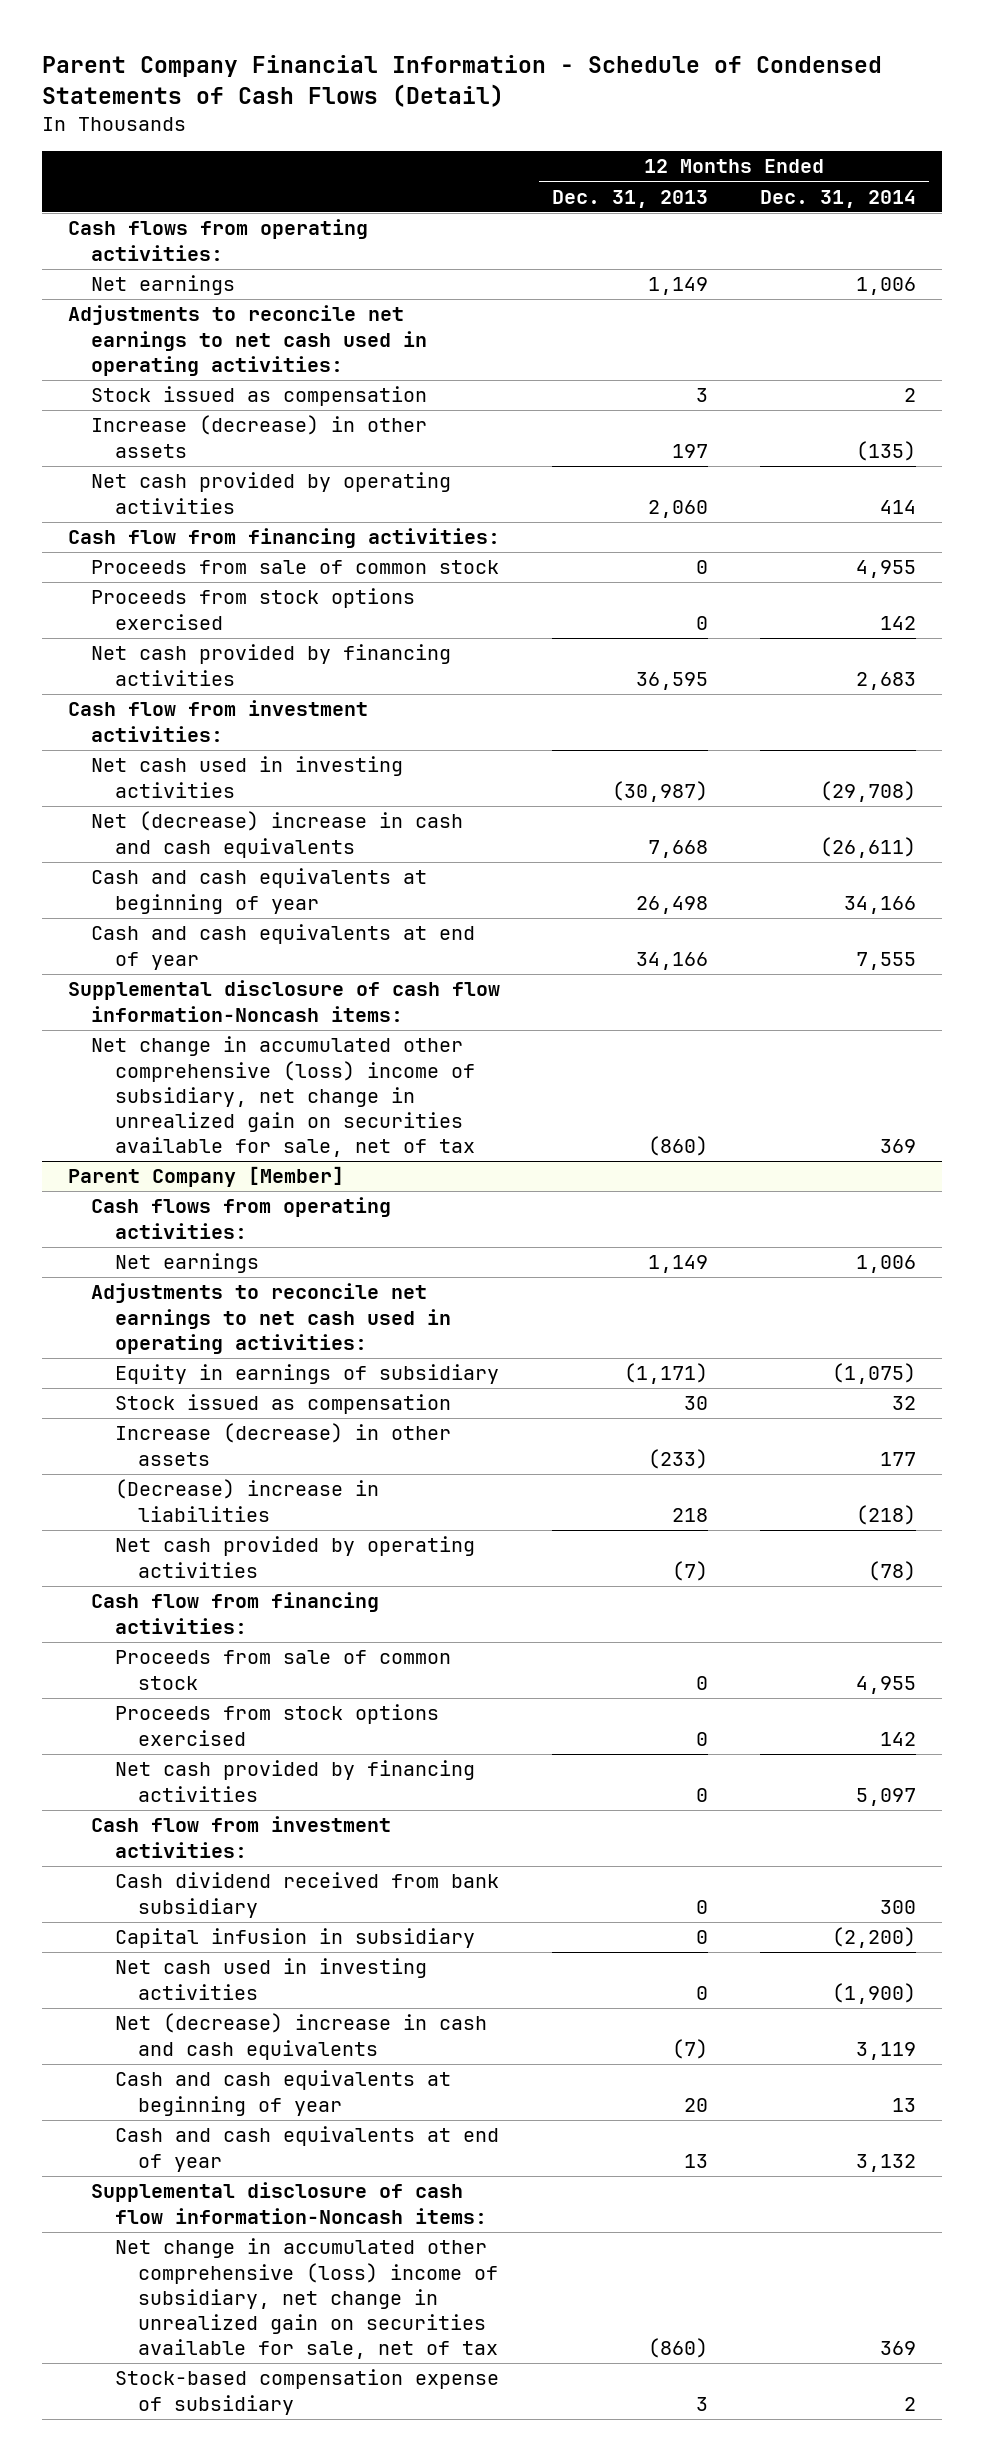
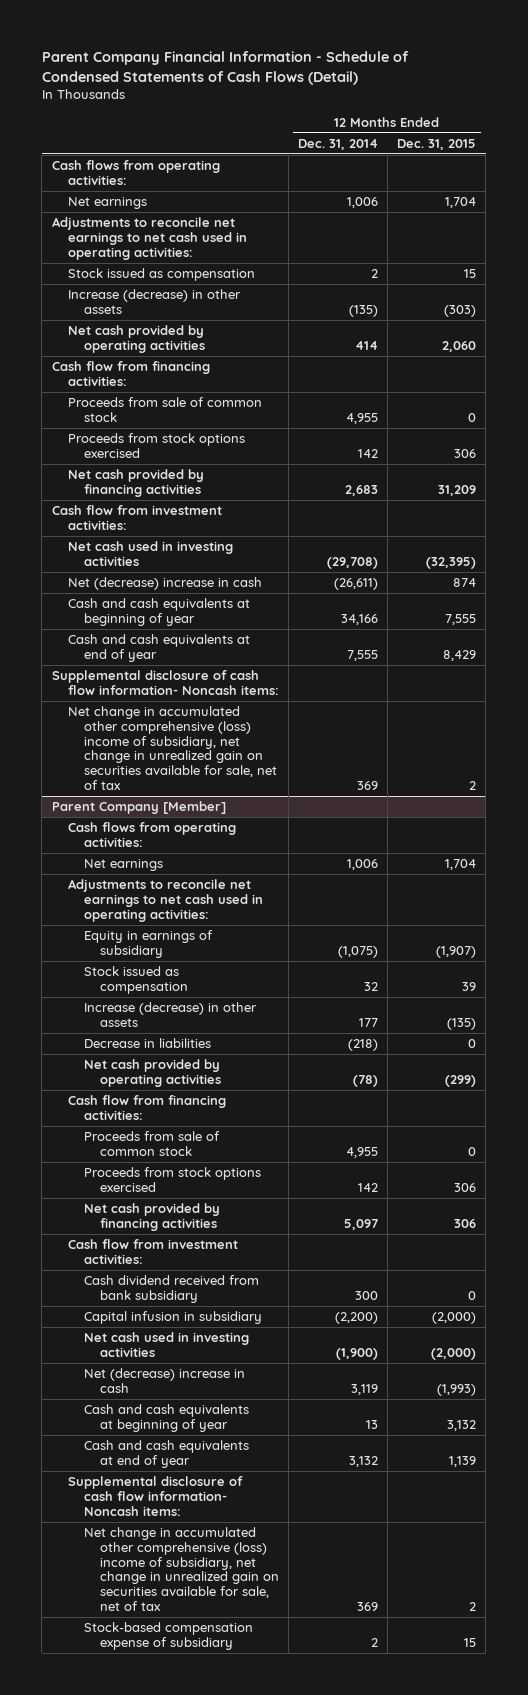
- | 12 Months Ended Dec. 31, 2013 | 12 Months Ended Dec. 31, 2014
+ | 12 Months Ended Dec. 31, 2014 | 12 Months Ended Dec. 31, 2015
- Net (decrease) increase in cash and cash equivalents | 7,668 | (26,611)
+ Net (decrease) increase in cash | (26,611) | 874
- Supplemental disclosure of cash flow information-Noncash items:
+ Supplemental disclosure of cash flow information- Noncash items:
@ Parent Company [Member]
- (Decrease) increase in liabilities | 218 | (218)
+ Decrease in liabilities | (218) | 0
- Net (decrease) increase in cash and cash equivalents | (7) | 3,119
+ Net (decrease) increase in cash | 3,119 | (1,993)
- Supplemental disclosure of cash flow information-Noncash items:
+ Supplemental disclosure of cash flow information- Noncash items:

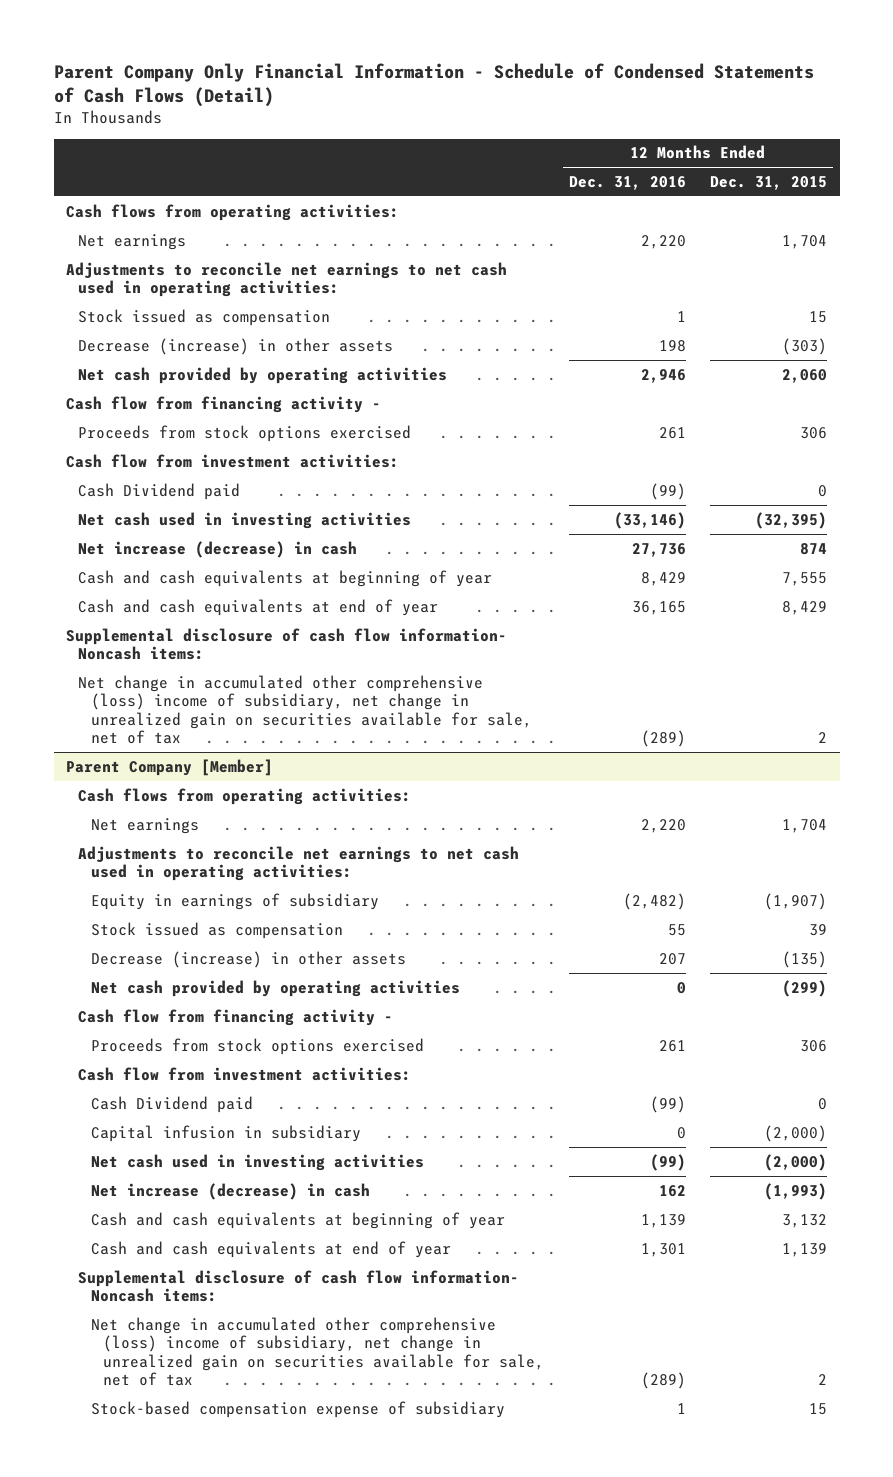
- Parent Company Financial Information - Schedule of Condensed Statements of Cash Flows (Detail)
+ Parent Company Only Financial Information - Schedule of Condensed Statements of Cash Flows (Detail)
- | 12 Months Ended Dec. 31, 2014 | 12 Months Ended Dec. 31, 2015
+ | 12 Months Ended Dec. 31, 2016 | 12 Months Ended Dec. 31, 2015
- Increase (decrease) in other assets | (135) | (303)
+ Decrease (increase) in other assets | 198 | (303)
- Cash flow from financing activities:
- Proceeds from sale of common stock | 4,955 | 0
+ Cash flow from financing activity -
- Net cash provided by financing activities | 2,683 | 31,209
+ Cash Dividend paid | (99) | 0
- Net (decrease) increase in cash | (26,611) | 874
+ Net increase (decrease) in cash | 27,736 | 874
@ Parent Company [Member]
- Increase (decrease) in other assets | 177 | (135)
- Decrease in liabilities | (218) | 0
+ Decrease (increase) in other assets | 207 | (135)
- Cash flow from financing activities:
- Proceeds from sale of common stock | 4,955 | 0
+ Cash flow from financing activity -
- Net cash provided by financing activities | 5,097 | 306
- Cash dividend received from bank subsidiary | 300 | 0
+ Cash Dividend paid | (99) | 0
- Net (decrease) increase in cash | 3,119 | (1,993)
+ Net increase (decrease) in cash | 162 | (1,993)

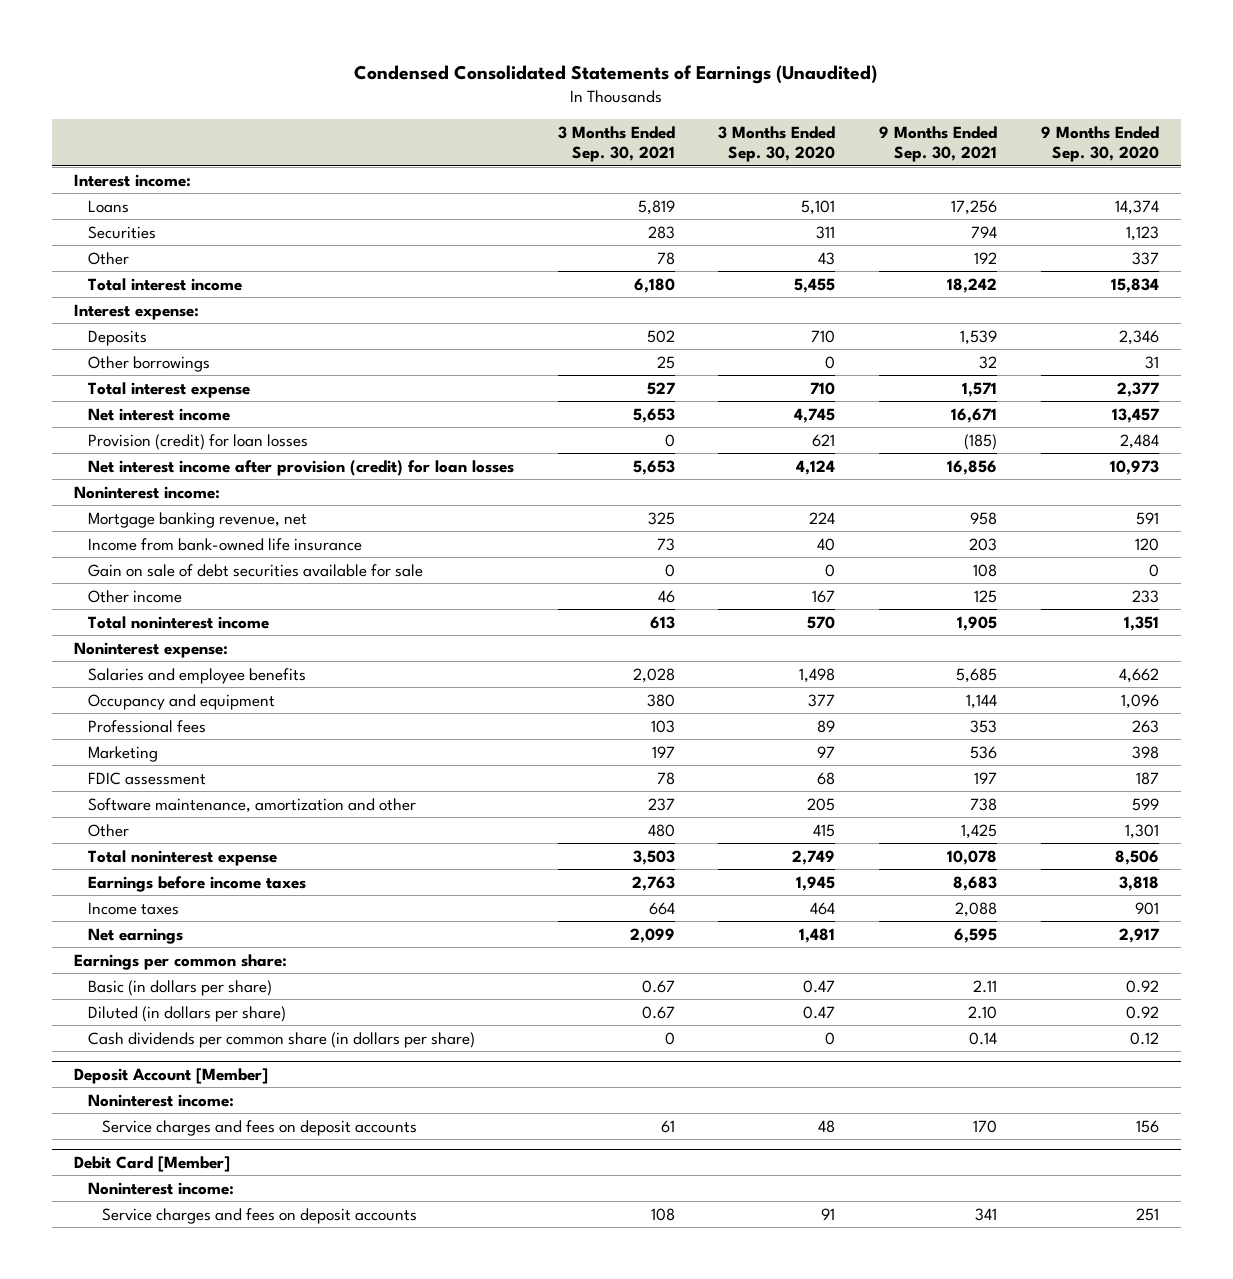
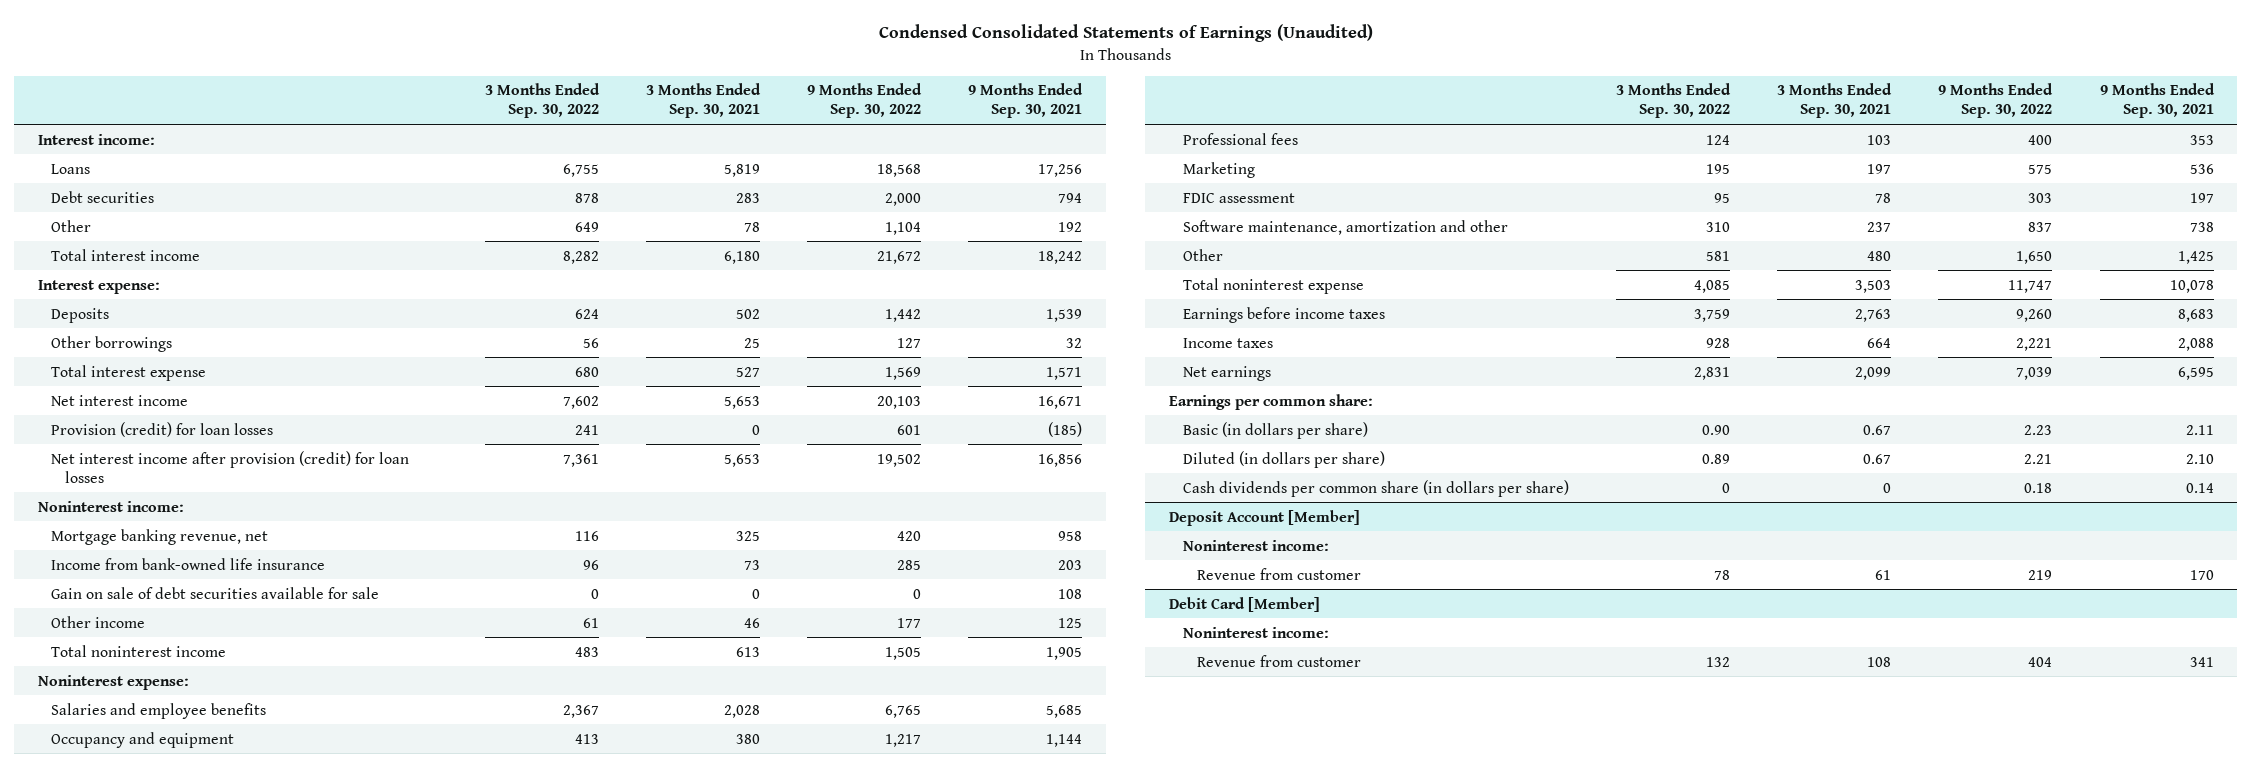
- | 3 Months Ended Sep. 30, 2021 | 3 Months Ended Sep. 30, 2020 | 9 Months Ended Sep. 30, 2021 | 9 Months Ended Sep. 30, 2020
+ | 3 Months Ended Sep. 30, 2022 | 3 Months Ended Sep. 30, 2021 | 9 Months Ended Sep. 30, 2022 | 9 Months Ended Sep. 30, 2021
- Securities | 283 | 311 | 794 | 1,123
+ Debt securities | 878 | 283 | 2,000 | 794
@ Deposit Account [Member]
- Service charges and fees on deposit accounts | 61 | 48 | 170 | 156
+ Revenue from customer | 78 | 61 | 219 | 170
@ Debit Card [Member]
- Service charges and fees on deposit accounts | 108 | 91 | 341 | 251
+ Revenue from customer | 132 | 108 | 404 | 341

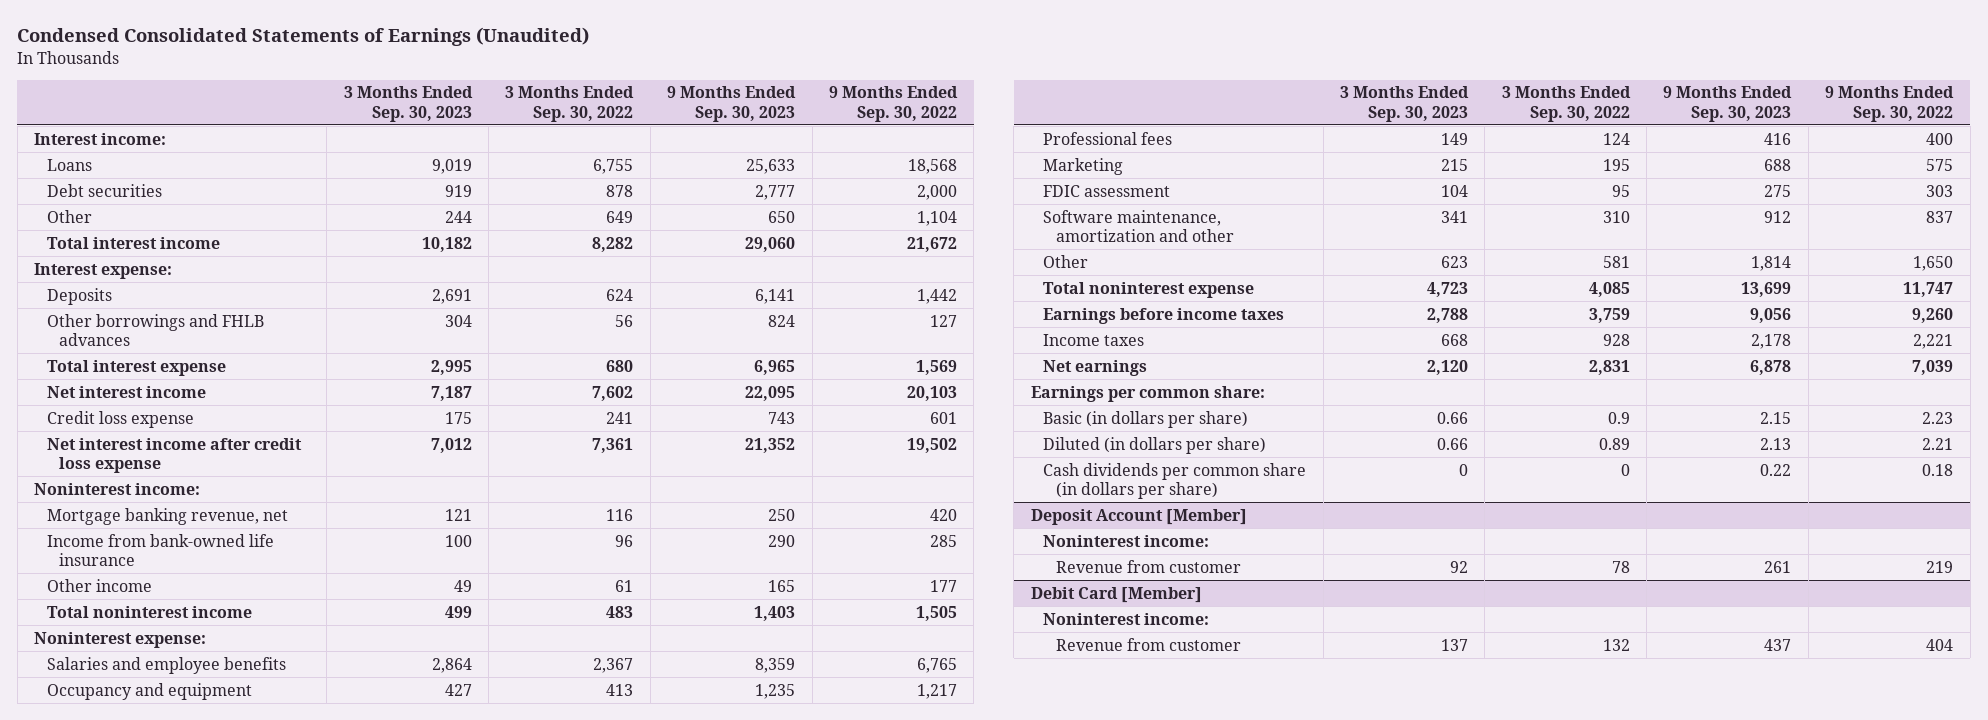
- | 3 Months Ended Sep. 30, 2022 | 3 Months Ended Sep. 30, 2021 | 9 Months Ended Sep. 30, 2022 | 9 Months Ended Sep. 30, 2021
+ | 3 Months Ended Sep. 30, 2023 | 3 Months Ended Sep. 30, 2022 | 9 Months Ended Sep. 30, 2023 | 9 Months Ended Sep. 30, 2022
- Other borrowings | 56 | 25 | 127 | 32
+ Other borrowings and FHLB advances | 304 | 56 | 824 | 127
- Provision (credit) for loan losses | 241 | 0 | 601 | (185)
- Net interest income after provision (credit) for loan losses | 7,361 | 5,653 | 19,502 | 16,856
+ Credit loss expense | 175 | 241 | 743 | 601
+ Net interest income after credit loss expense | 7,012 | 7,361 | 21,352 | 19,502
- Gain on sale of debt securities available for sale | 0 | 0 | 0 | 108
- Basic (in dollars per share) | 0.90 | 0.67 | 2.23 | 2.11
+ Basic (in dollars per share) | 0.66 | 0.9 | 2.15 | 2.23

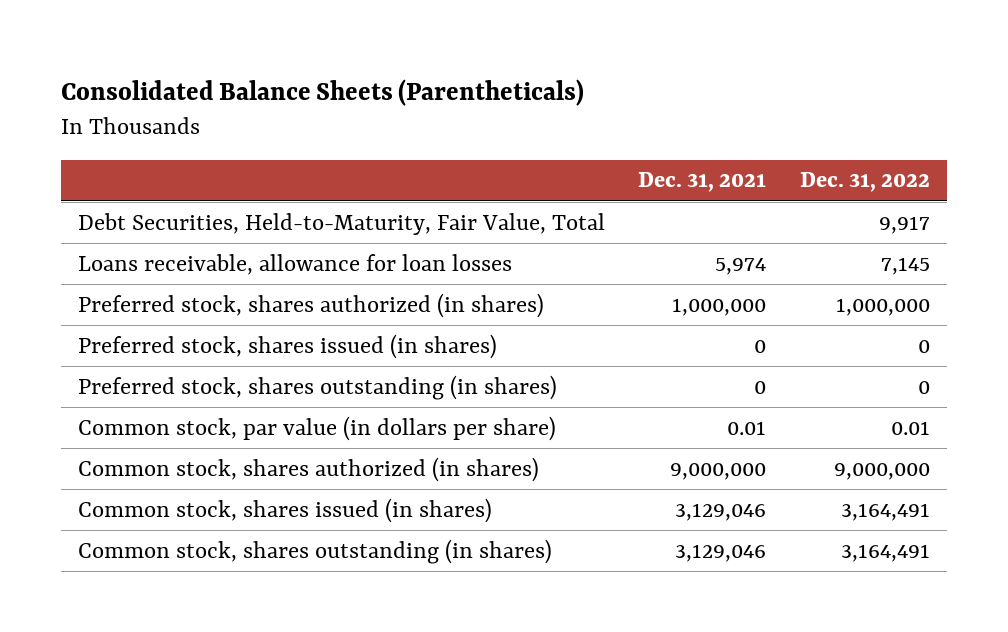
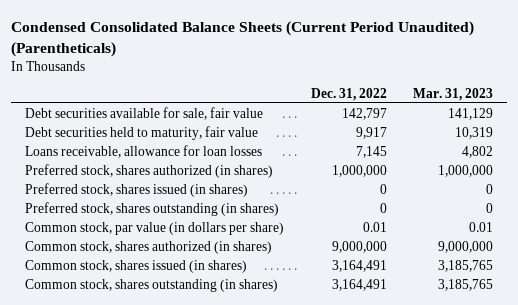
- Consolidated Balance Sheets (Parentheticals)
+ Condensed Consolidated Balance Sheets (Current Period Unaudited) (Parentheticals)
- | Dec. 31, 2021 | Dec. 31, 2022
+ | Dec. 31, 2022 | Mar. 31, 2023
- Debt Securities, Held-to-Maturity, Fair Value, Total | | 9,917
+ Debt securities available for sale, fair value | 142,797 | 141,129
+ Debt securities held to maturity, fair value | 9,917 | 10,319

